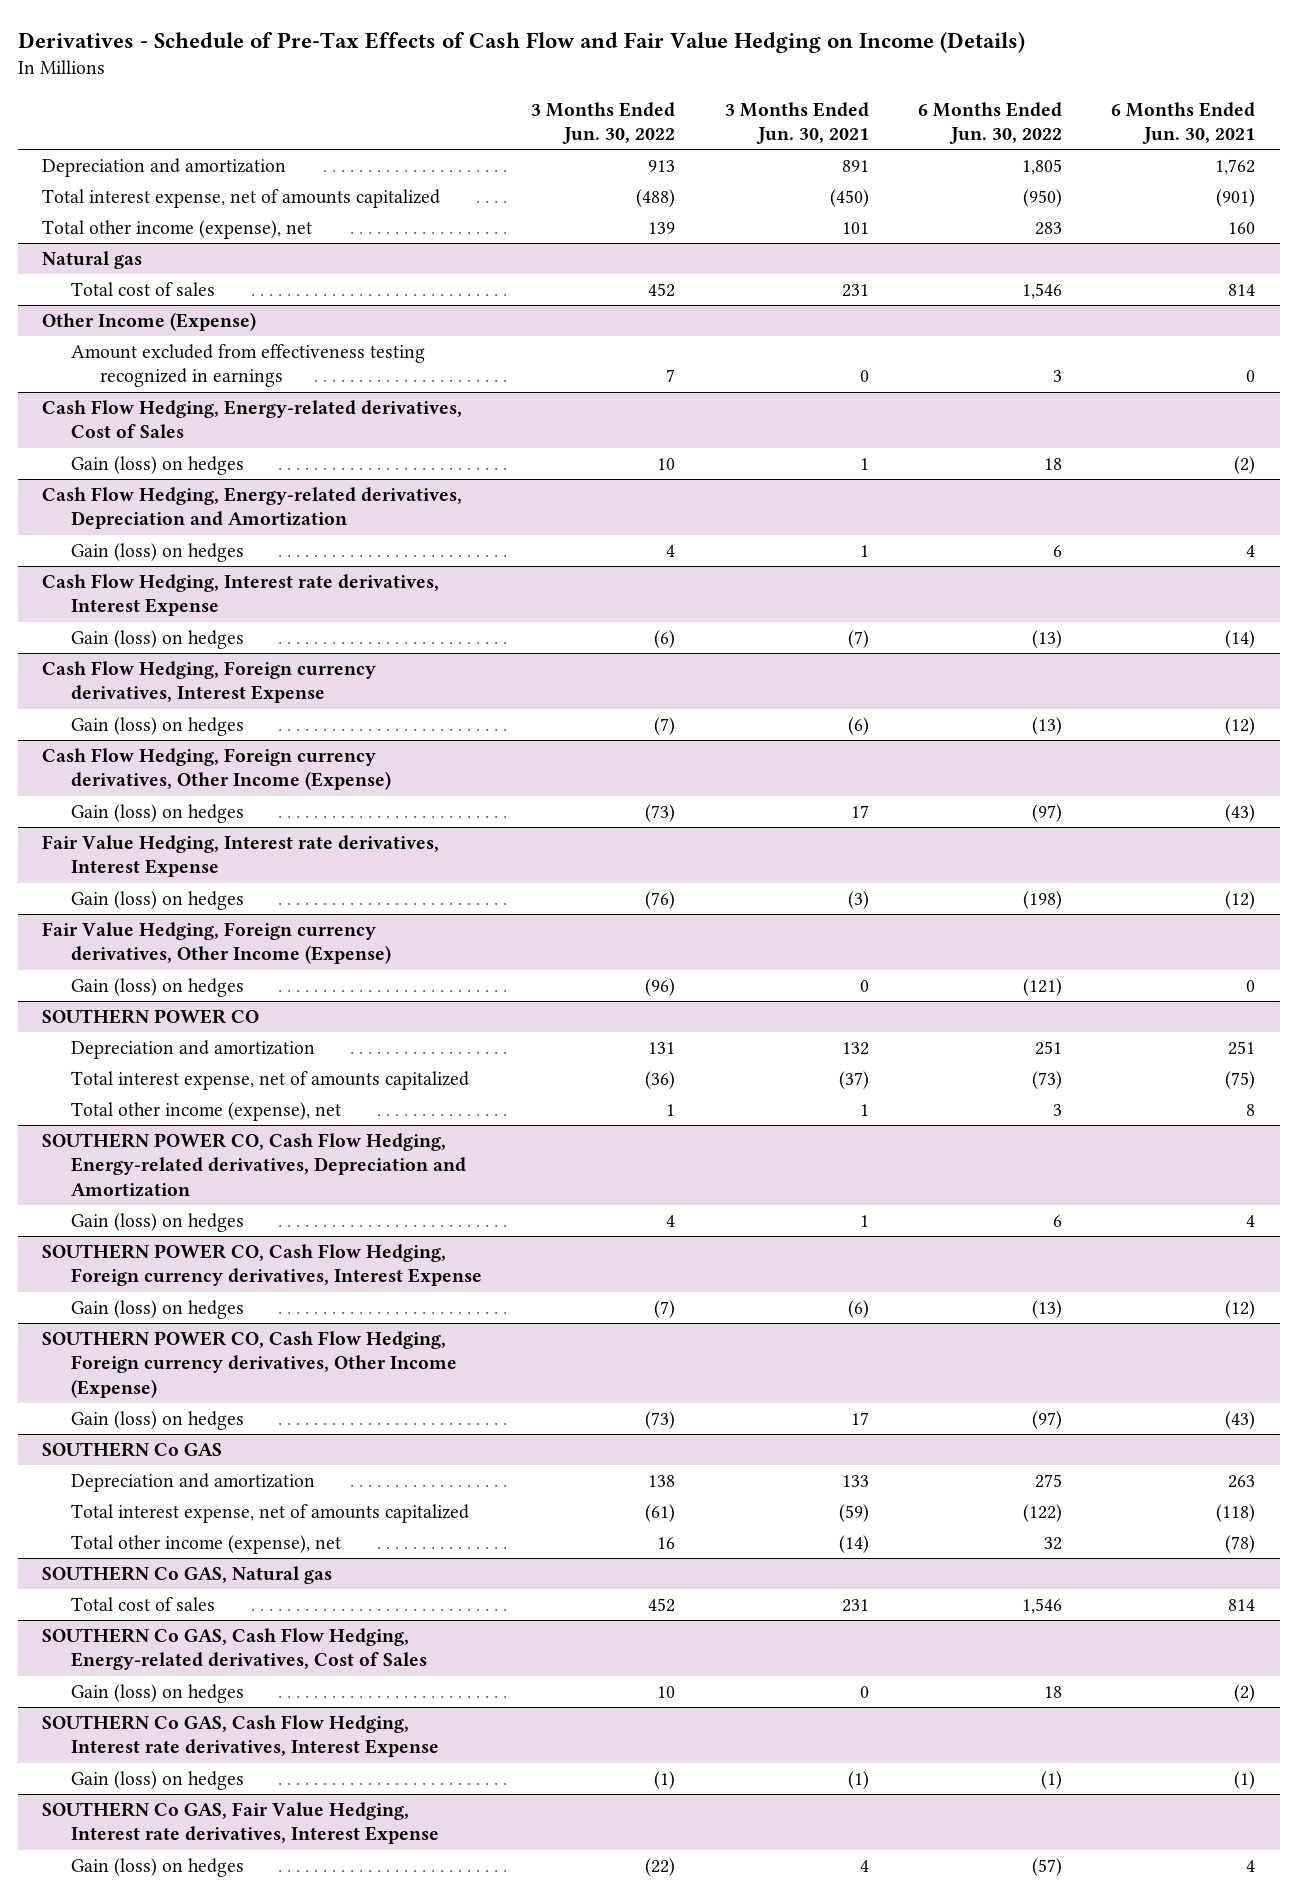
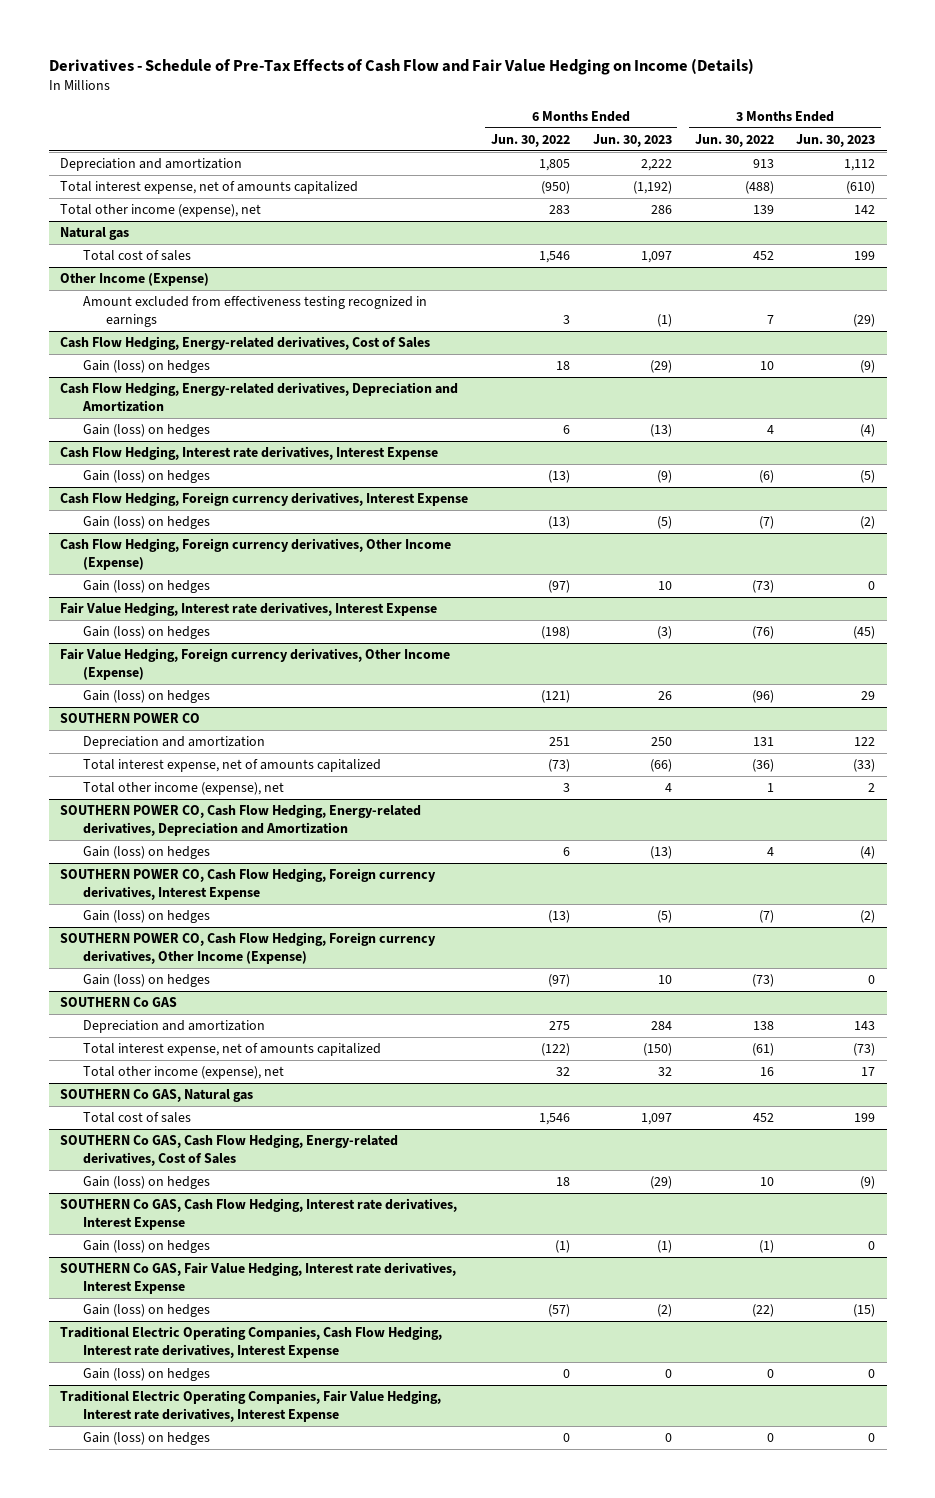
- | 3 Months Ended Jun. 30, 2022 | 3 Months Ended Jun. 30, 2021 | 6 Months Ended Jun. 30, 2022 | 6 Months Ended Jun. 30, 2021
+ | 6 Months Ended Jun. 30, 2022 | 6 Months Ended Jun. 30, 2023 | 3 Months Ended Jun. 30, 2022 | 3 Months Ended Jun. 30, 2023
+ Traditional Electric Operating Companies, Cash Flow Hedging, Interest rate derivatives, Interest Expense
+ Gain (loss) on hedges | 0 | 0 | 0 | 0
+ Traditional Electric Operating Companies, Fair Value Hedging, Interest rate derivatives, Interest Expense
+ Gain (loss) on hedges | 0 | 0 | 0 | 0

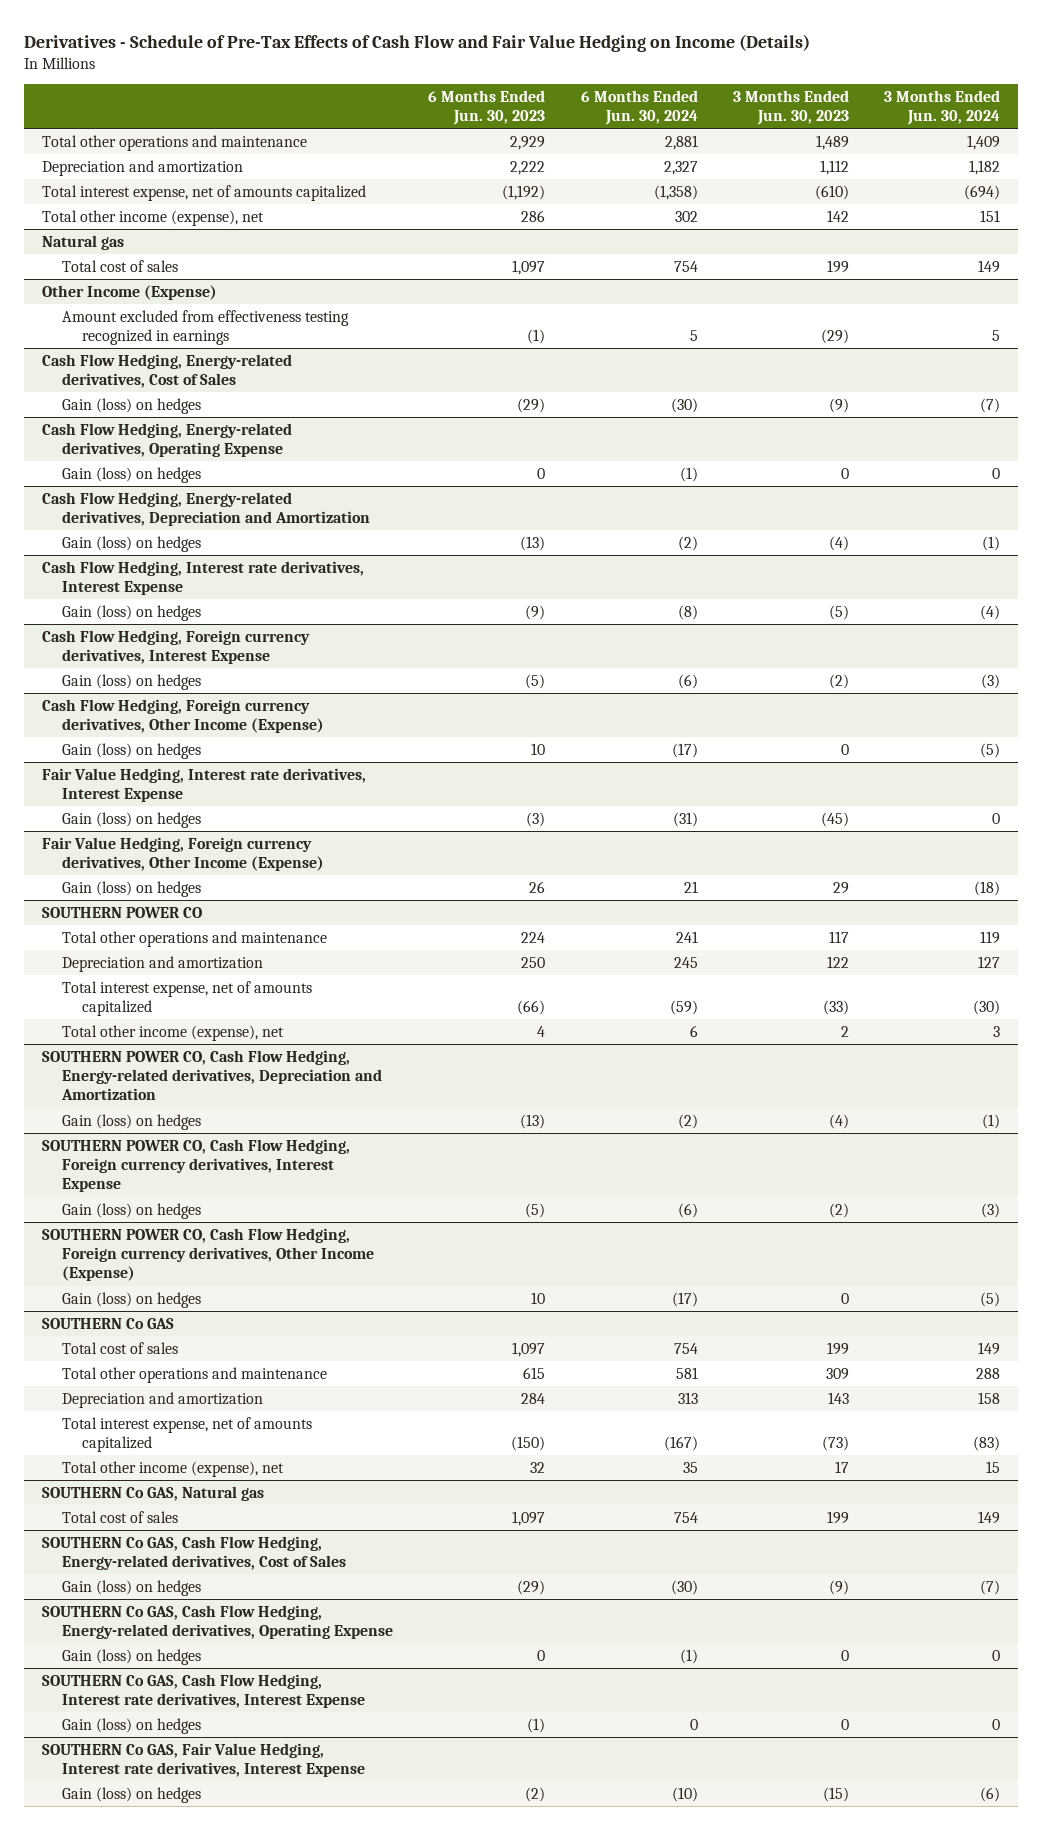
- | 6 Months Ended Jun. 30, 2022 | 6 Months Ended Jun. 30, 2023 | 3 Months Ended Jun. 30, 2022 | 3 Months Ended Jun. 30, 2023
+ | 6 Months Ended Jun. 30, 2023 | 6 Months Ended Jun. 30, 2024 | 3 Months Ended Jun. 30, 2023 | 3 Months Ended Jun. 30, 2024
+ Total other operations and maintenance | 2,929 | 2,881 | 1,489 | 1,409
+ Cash Flow Hedging, Energy-related derivatives, Operating Expense
+ Gain (loss) on hedges | 0 | (1) | 0 | 0
@ SOUTHERN POWER CO
+ Total other operations and maintenance | 224 | 241 | 117 | 119
@ SOUTHERN Co GAS
+ Total cost of sales | 1,097 | 754 | 199 | 149
+ Total other operations and maintenance | 615 | 581 | 309 | 288
+ SOUTHERN Co GAS, Cash Flow Hedging, Energy-related derivatives, Operating Expense
+ Gain (loss) on hedges | 0 | (1) | 0 | 0
- Traditional Electric Operating Companies, Cash Flow Hedging, Interest rate derivatives, Interest Expense
- Gain (loss) on hedges | 0 | 0 | 0 | 0
- Traditional Electric Operating Companies, Fair Value Hedging, Interest rate derivatives, Interest Expense
- Gain (loss) on hedges | 0 | 0 | 0 | 0

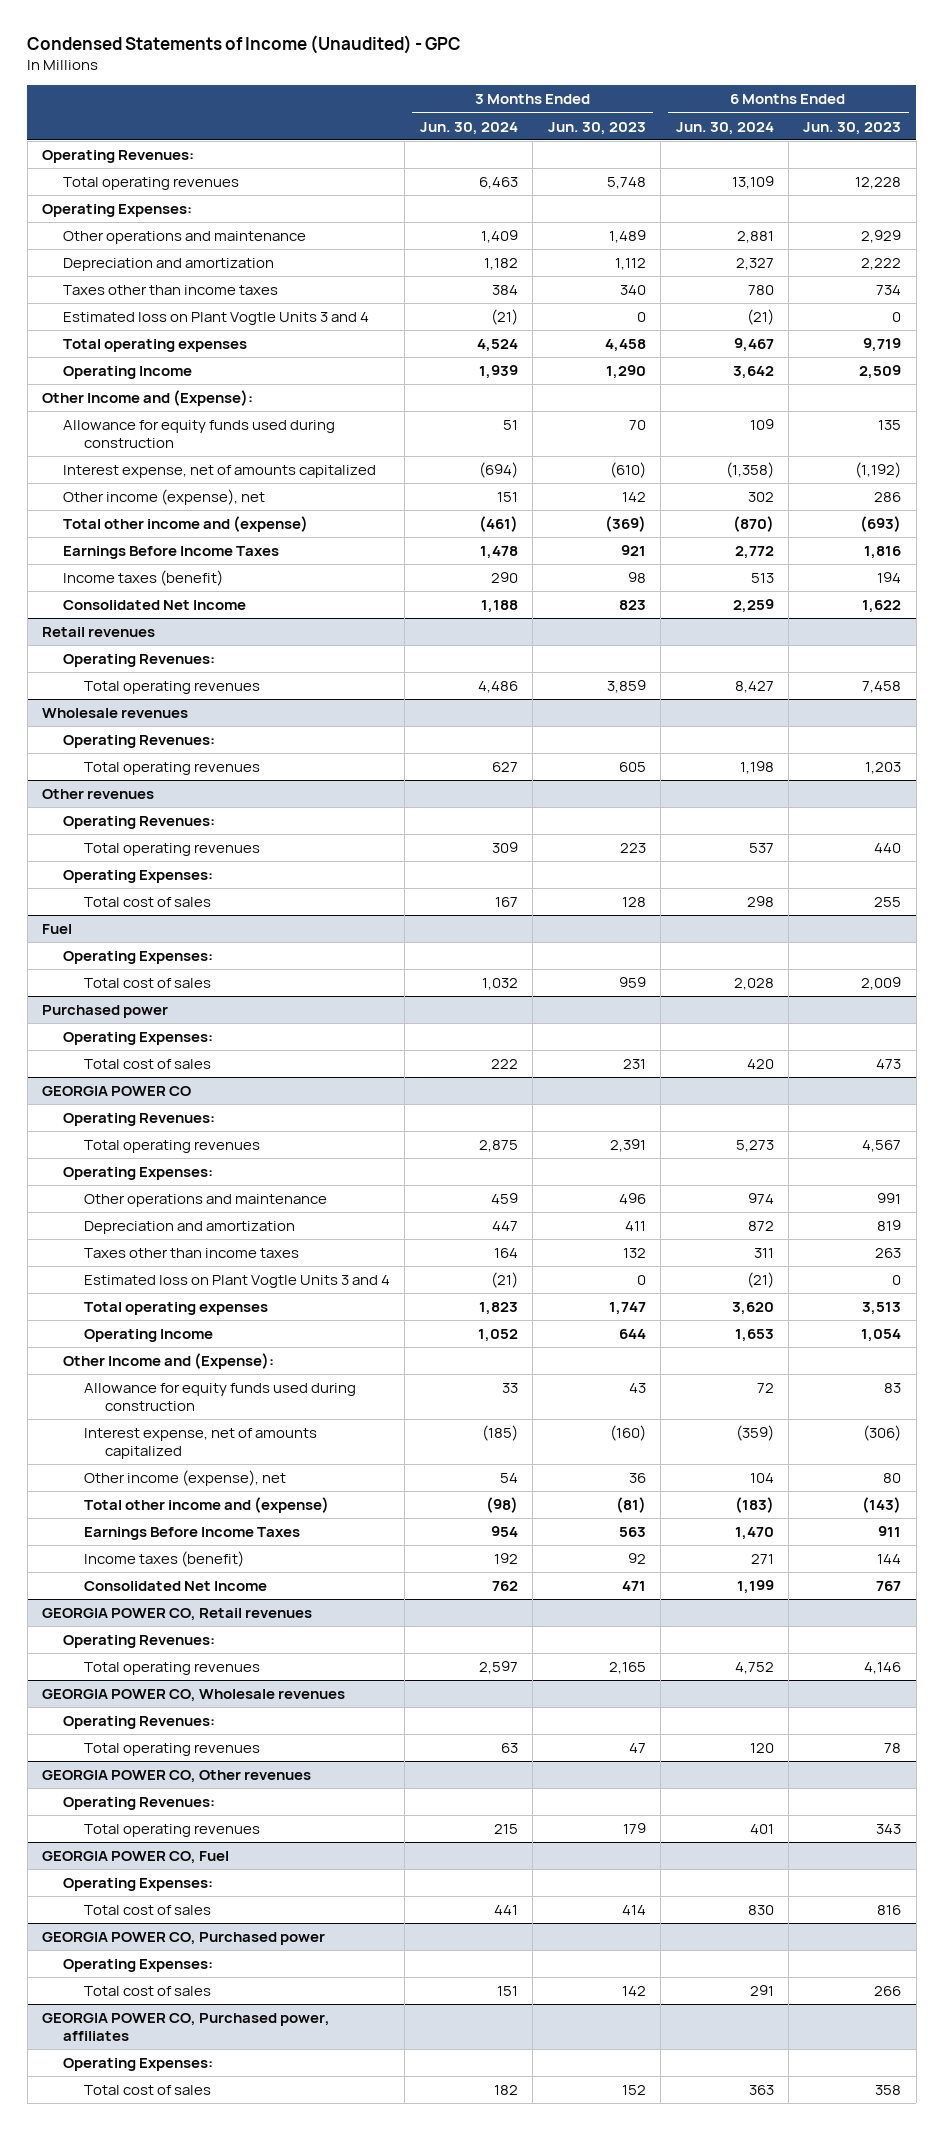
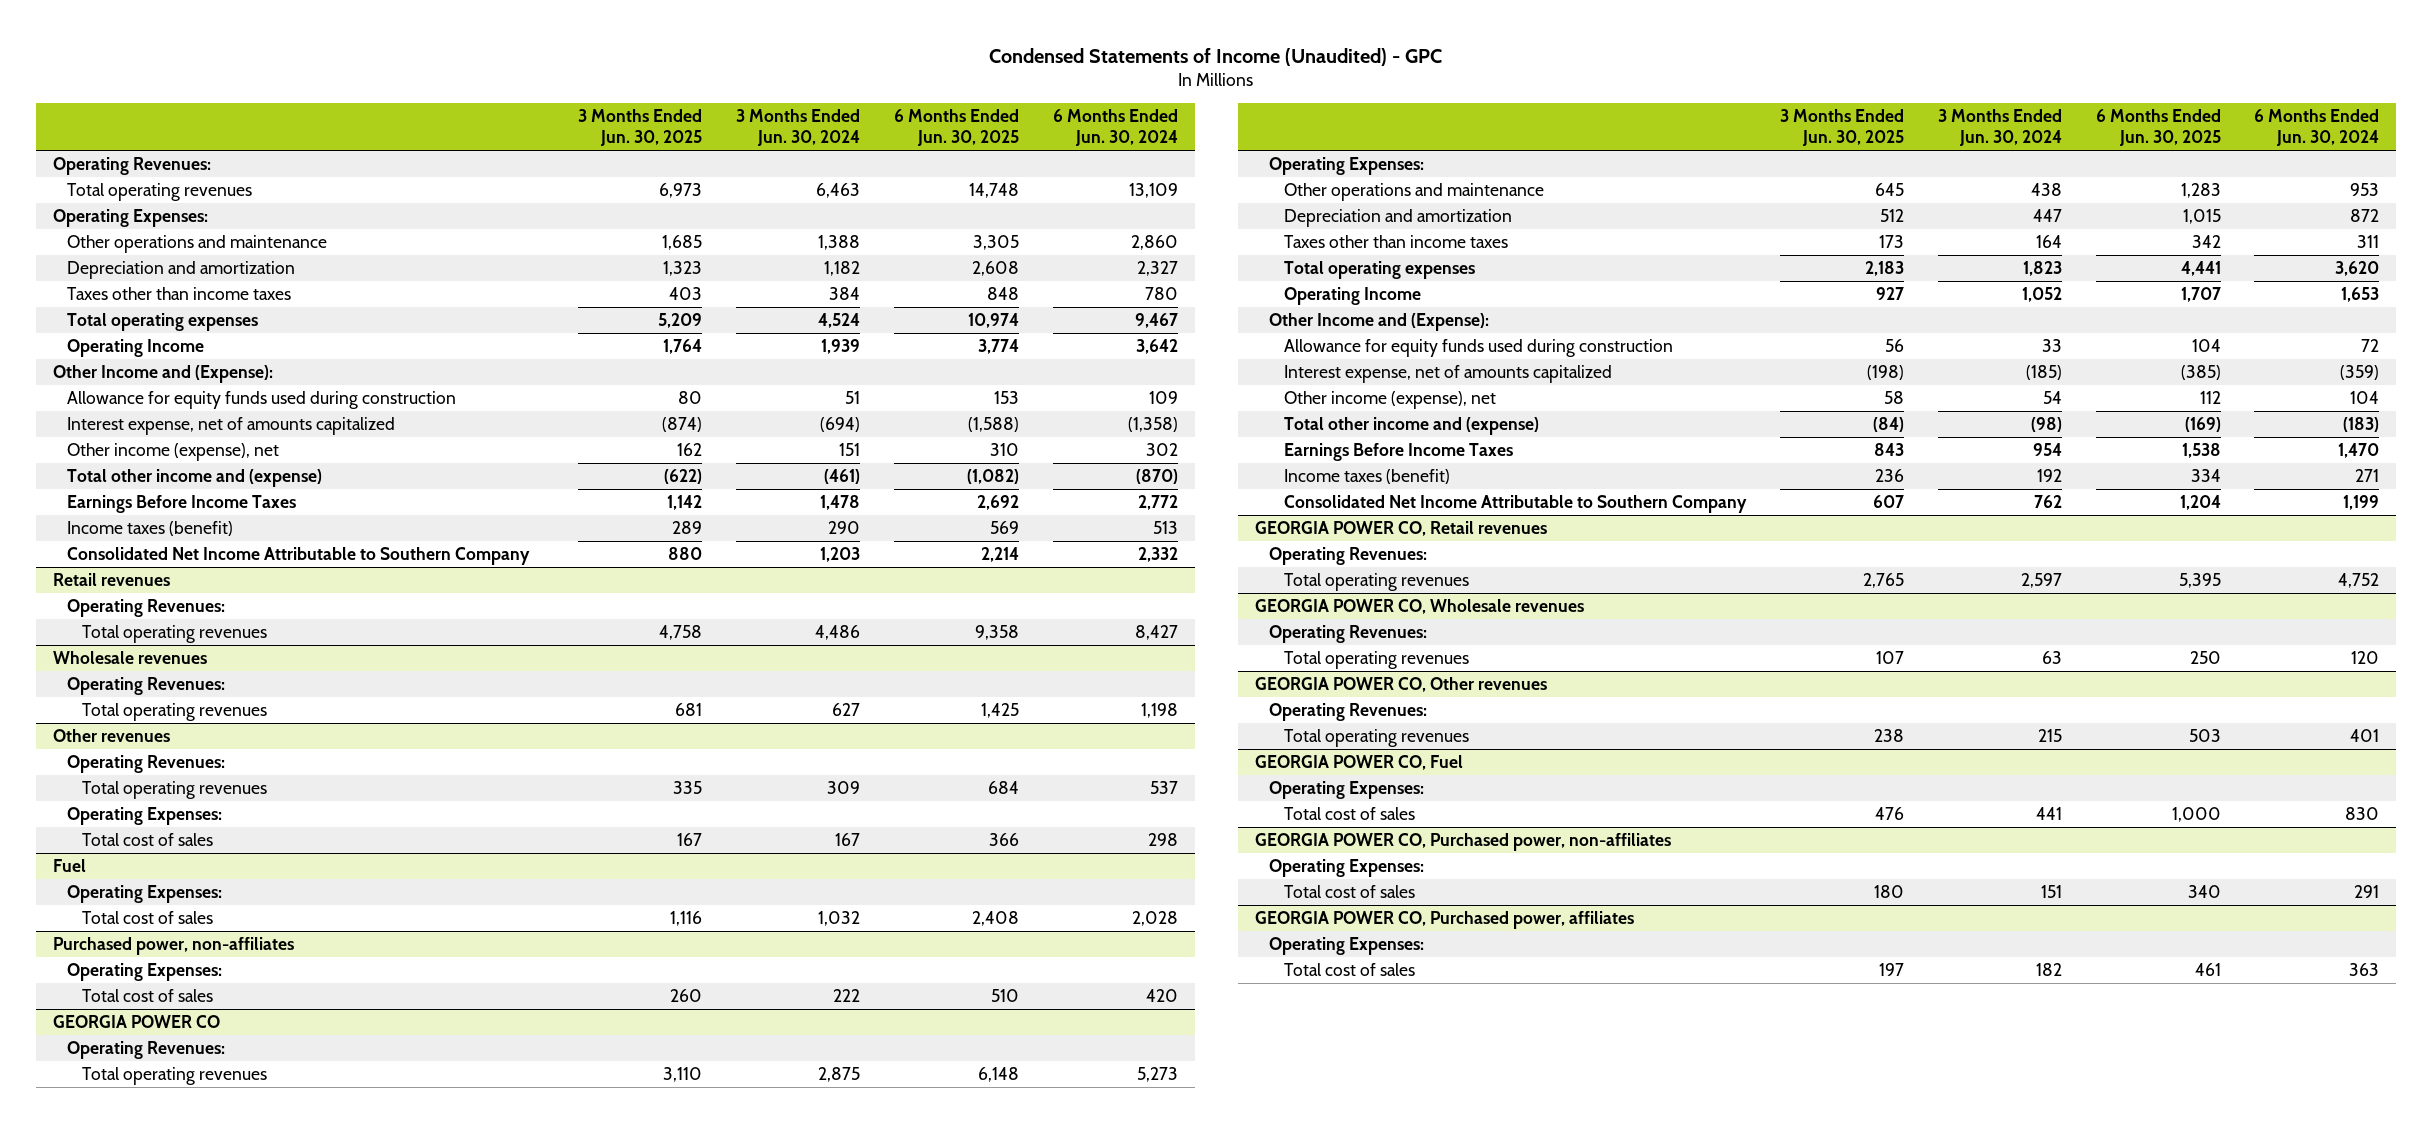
- | 3 Months Ended Jun. 30, 2024 | 3 Months Ended Jun. 30, 2023 | 6 Months Ended Jun. 30, 2024 | 6 Months Ended Jun. 30, 2023
+ | 3 Months Ended Jun. 30, 2025 | 3 Months Ended Jun. 30, 2024 | 6 Months Ended Jun. 30, 2025 | 6 Months Ended Jun. 30, 2024
- Other operations and maintenance | 1,409 | 1,489 | 2,881 | 2,929
+ Other operations and maintenance | 1,685 | 1,388 | 3,305 | 2,860
- Estimated loss on Plant Vogtle Units 3 and 4 | (21) | 0 | (21) | 0
- Consolidated Net Income | 1,188 | 823 | 2,259 | 1,622
+ Consolidated Net Income Attributable to Southern Company | 880 | 1,203 | 2,214 | 2,332
- Purchased power
+ Purchased power, non-affiliates
@ GEORGIA POWER CO
- Other operations and maintenance | 459 | 496 | 974 | 991
+ Other operations and maintenance | 645 | 438 | 1,283 | 953
- Estimated loss on Plant Vogtle Units 3 and 4 | (21) | 0 | (21) | 0
- Consolidated Net Income | 762 | 471 | 1,199 | 767
+ Consolidated Net Income Attributable to Southern Company | 607 | 762 | 1,204 | 1,199
- GEORGIA POWER CO, Purchased power
+ GEORGIA POWER CO, Purchased power, non-affiliates

